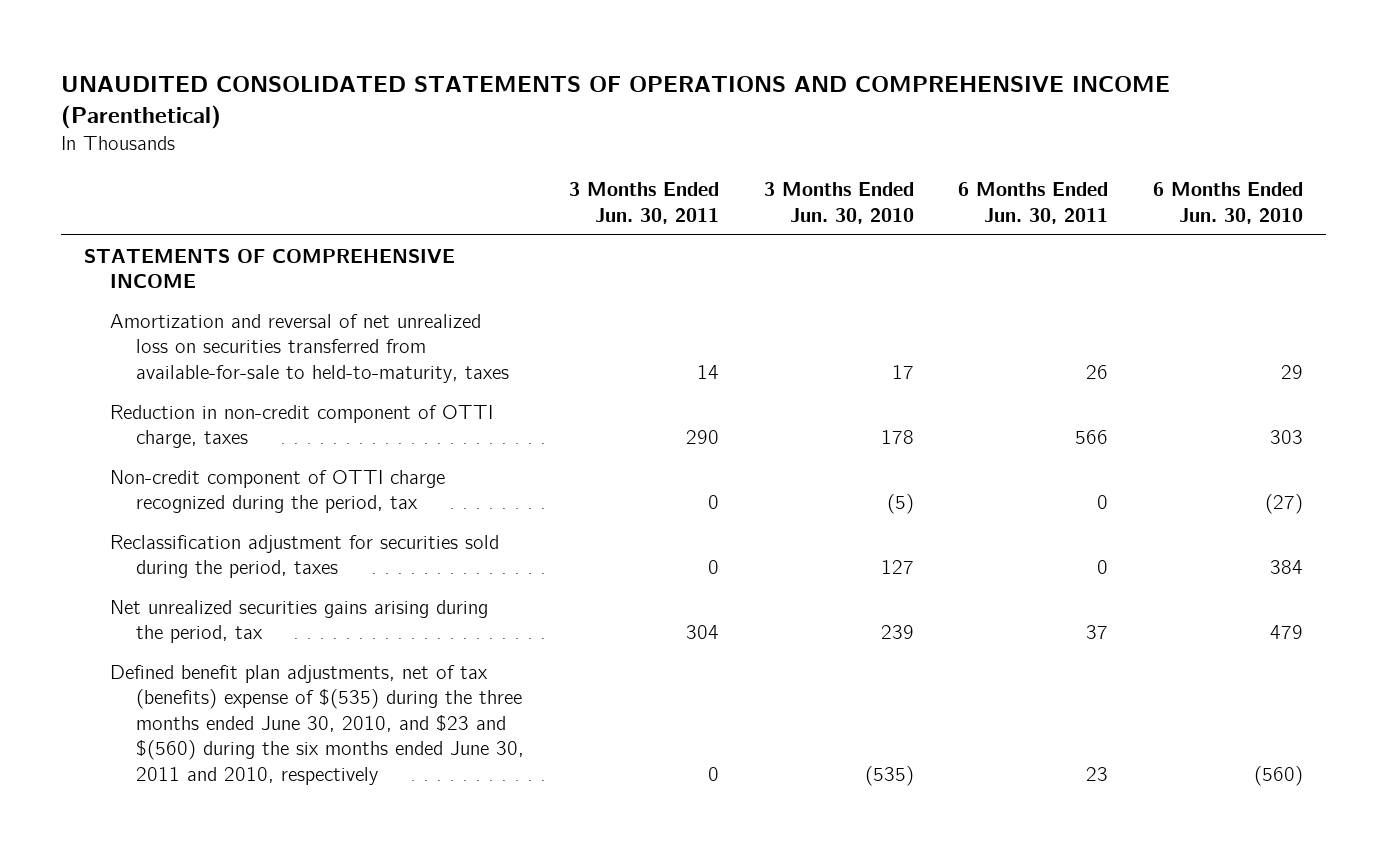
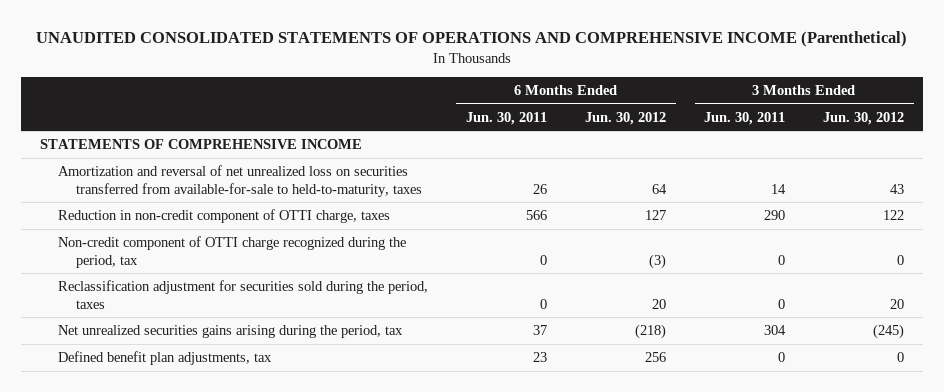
- | 3 Months Ended Jun. 30, 2011 | 3 Months Ended Jun. 30, 2010 | 6 Months Ended Jun. 30, 2011 | 6 Months Ended Jun. 30, 2010
+ | 6 Months Ended Jun. 30, 2011 | 6 Months Ended Jun. 30, 2012 | 3 Months Ended Jun. 30, 2011 | 3 Months Ended Jun. 30, 2012
- Defined benefit plan adjustments, net of tax (benefits) expense of $(535) during the three months ended June 30, 2010, and $23 and $(560) during the six months ended June 30, 2011 and 2010, respectively | 0 | (535) | 23 | (560)
+ Defined benefit plan adjustments, tax | 23 | 256 | 0 | 0

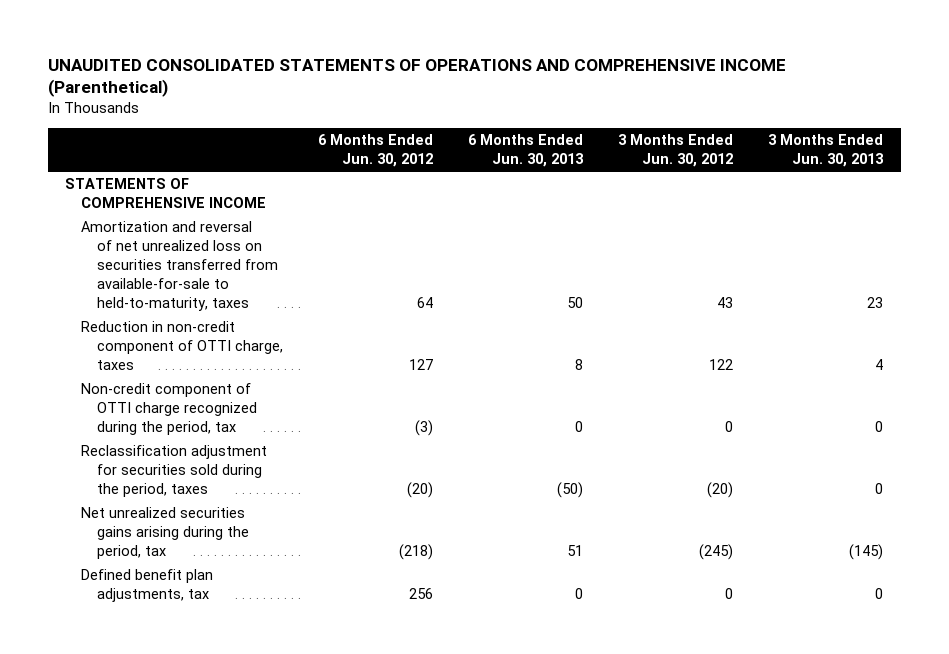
- | 6 Months Ended Jun. 30, 2011 | 6 Months Ended Jun. 30, 2012 | 3 Months Ended Jun. 30, 2011 | 3 Months Ended Jun. 30, 2012
+ | 6 Months Ended Jun. 30, 2012 | 6 Months Ended Jun. 30, 2013 | 3 Months Ended Jun. 30, 2012 | 3 Months Ended Jun. 30, 2013
- Reclassification adjustment for securities sold during the period, taxes | 0 | 20 | 0 | 20
+ Reclassification adjustment for securities sold during the period, taxes | (20) | (50) | (20) | 0

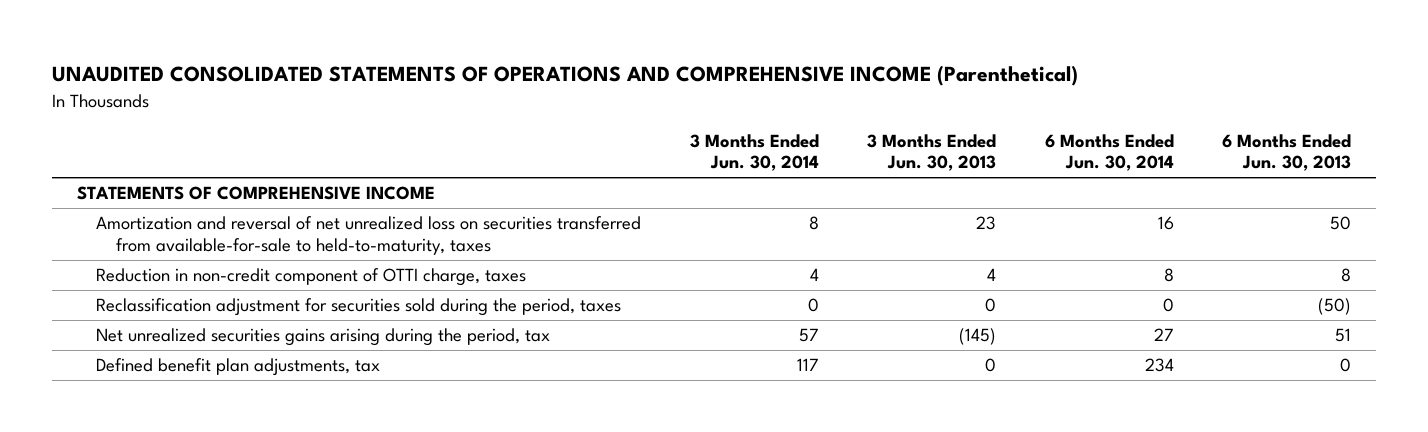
- | 6 Months Ended Jun. 30, 2012 | 6 Months Ended Jun. 30, 2013 | 3 Months Ended Jun. 30, 2012 | 3 Months Ended Jun. 30, 2013
+ | 3 Months Ended Jun. 30, 2014 | 3 Months Ended Jun. 30, 2013 | 6 Months Ended Jun. 30, 2014 | 6 Months Ended Jun. 30, 2013
- Non-credit component of OTTI charge recognized during the period, tax | (3) | 0 | 0 | 0

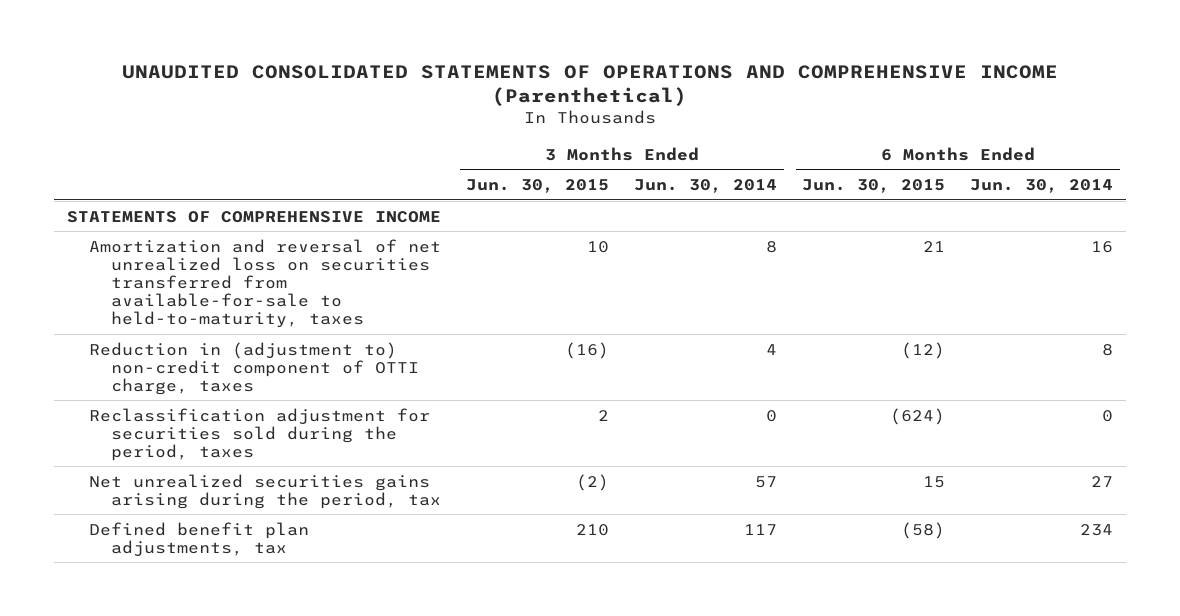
- | 3 Months Ended Jun. 30, 2014 | 3 Months Ended Jun. 30, 2013 | 6 Months Ended Jun. 30, 2014 | 6 Months Ended Jun. 30, 2013
+ | 3 Months Ended Jun. 30, 2015 | 3 Months Ended Jun. 30, 2014 | 6 Months Ended Jun. 30, 2015 | 6 Months Ended Jun. 30, 2014
- Reduction in non-credit component of OTTI charge, taxes | 4 | 4 | 8 | 8
+ Reduction in (adjustment to) non-credit component of OTTI charge, taxes | (16) | 4 | (12) | 8

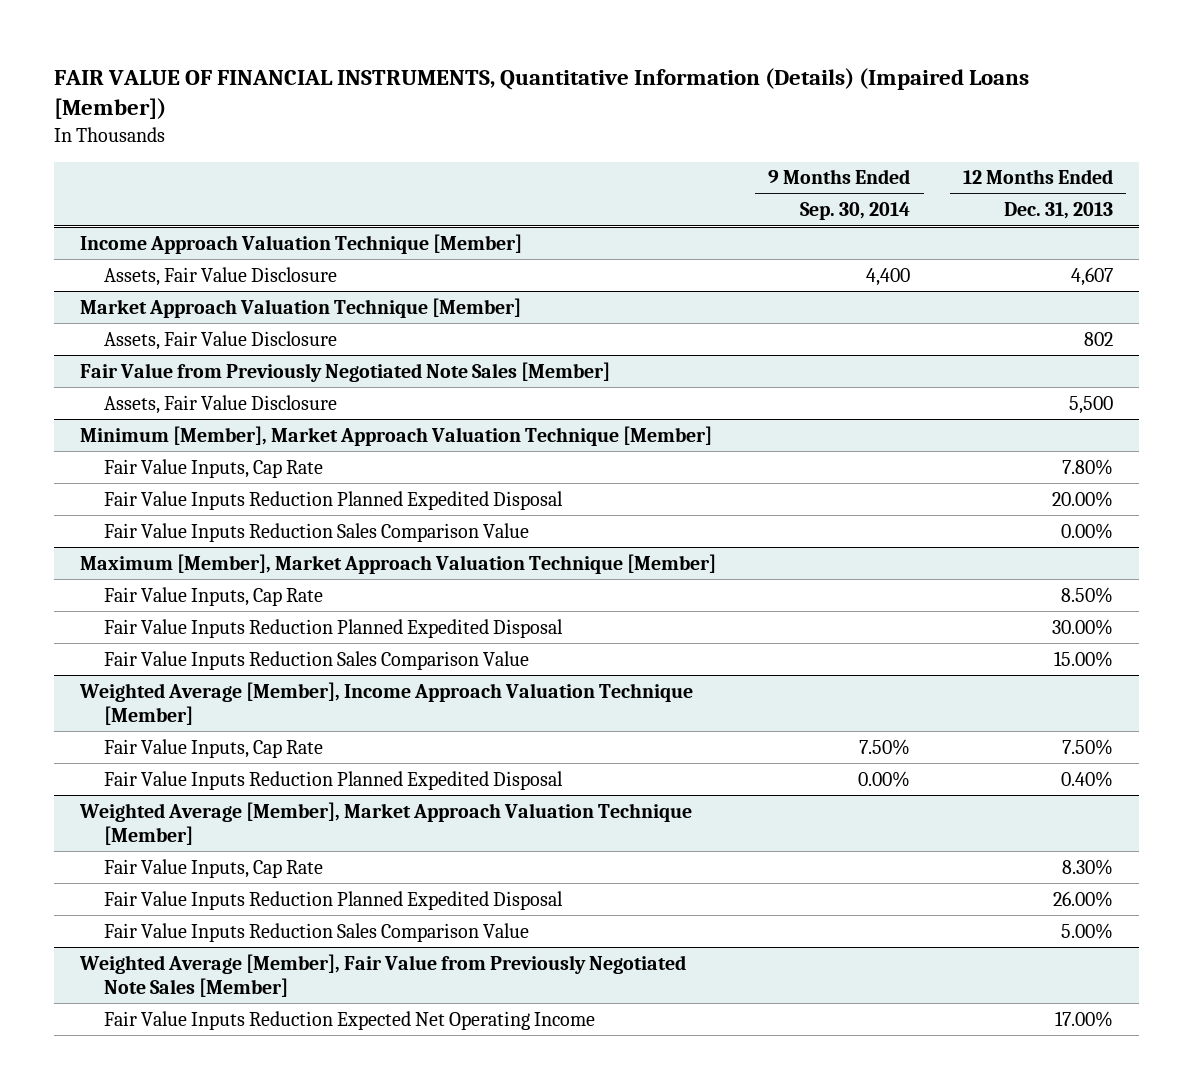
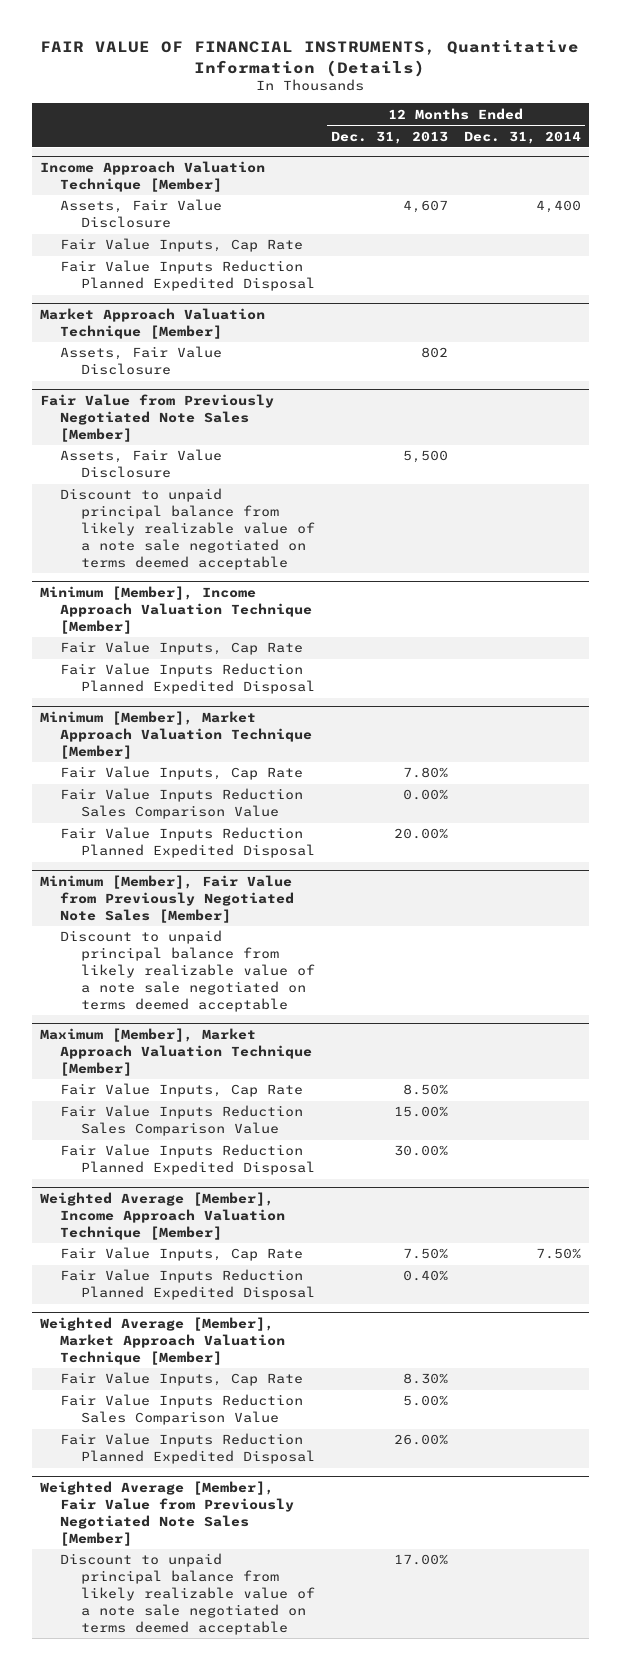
- FAIR VALUE OF FINANCIAL INSTRUMENTS, Quantitative Information (Details) (Impaired Loans [Member])
+ FAIR VALUE OF FINANCIAL INSTRUMENTS, Quantitative Information (Details)
- | 9 Months Ended Sep. 30, 2014 | 12 Months Ended Dec. 31, 2013
+ | 12 Months Ended Dec. 31, 2013 | 12 Months Ended Dec. 31, 2014
@ Income Approach Valuation Technique [Member]
+ Fair Value Inputs, Cap Rate
+ Fair Value Inputs Reduction Planned Expedited Disposal
@ Fair Value from Previously Negotiated Note Sales [Member]
+ Discount to unpaid principal balance from likely realizable value of a note sale negotiated on terms deemed acceptable
+ Minimum [Member], Income Approach Valuation Technique [Member]
+ Fair Value Inputs, Cap Rate
+ Fair Value Inputs Reduction Planned Expedited Disposal
@ Minimum [Member], Market Approach Valuation Technique [Member]
moved down: Fair Value Inputs Reduction Planned Expedited Disposal | 20.00% |
+ Minimum [Member], Fair Value from Previously Negotiated Note Sales [Member]
+ Discount to unpaid principal balance from likely realizable value of a note sale negotiated on terms deemed acceptable
@ Maximum [Member], Market Approach Valuation Technique [Member]
moved down: Fair Value Inputs Reduction Planned Expedited Disposal | 30.00% |
@ Weighted Average [Member], Market Approach Valuation Technique [Member]
moved down: Fair Value Inputs Reduction Planned Expedited Disposal | 26.00% |
@ Weighted Average [Member], Fair Value from Previously Negotiated Note Sales [Member]
- Fair Value Inputs Reduction Expected Net Operating Income | | 17.00%
+ Discount to unpaid principal balance from likely realizable value of a note sale negotiated on terms deemed acceptable | 17.00% |

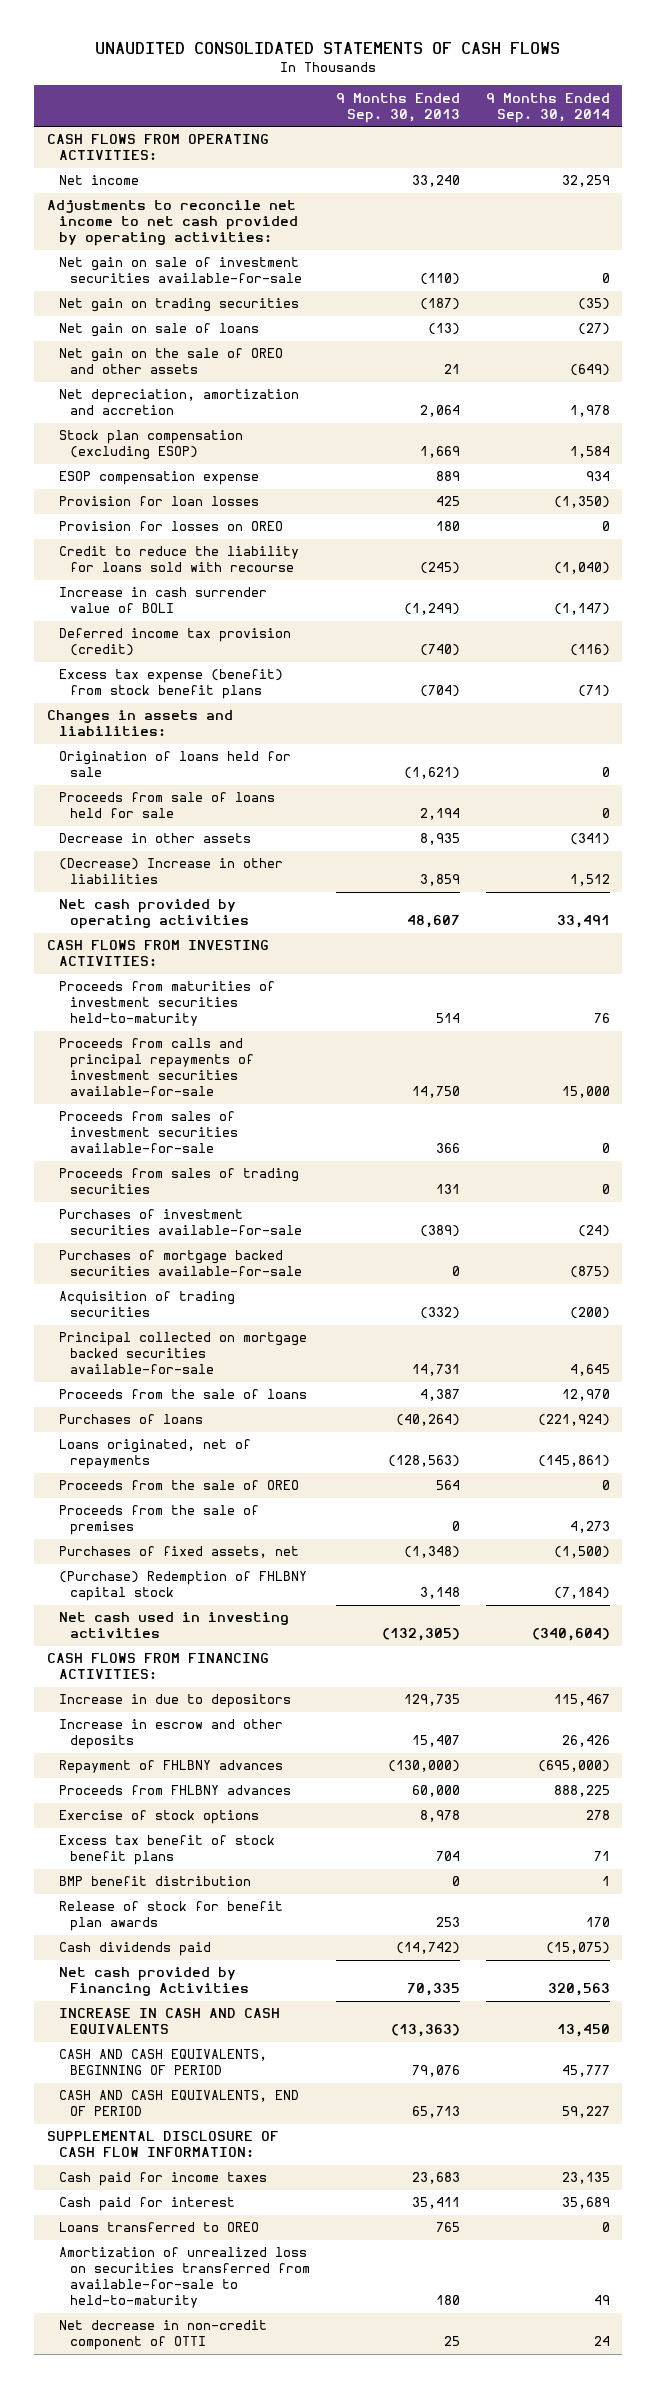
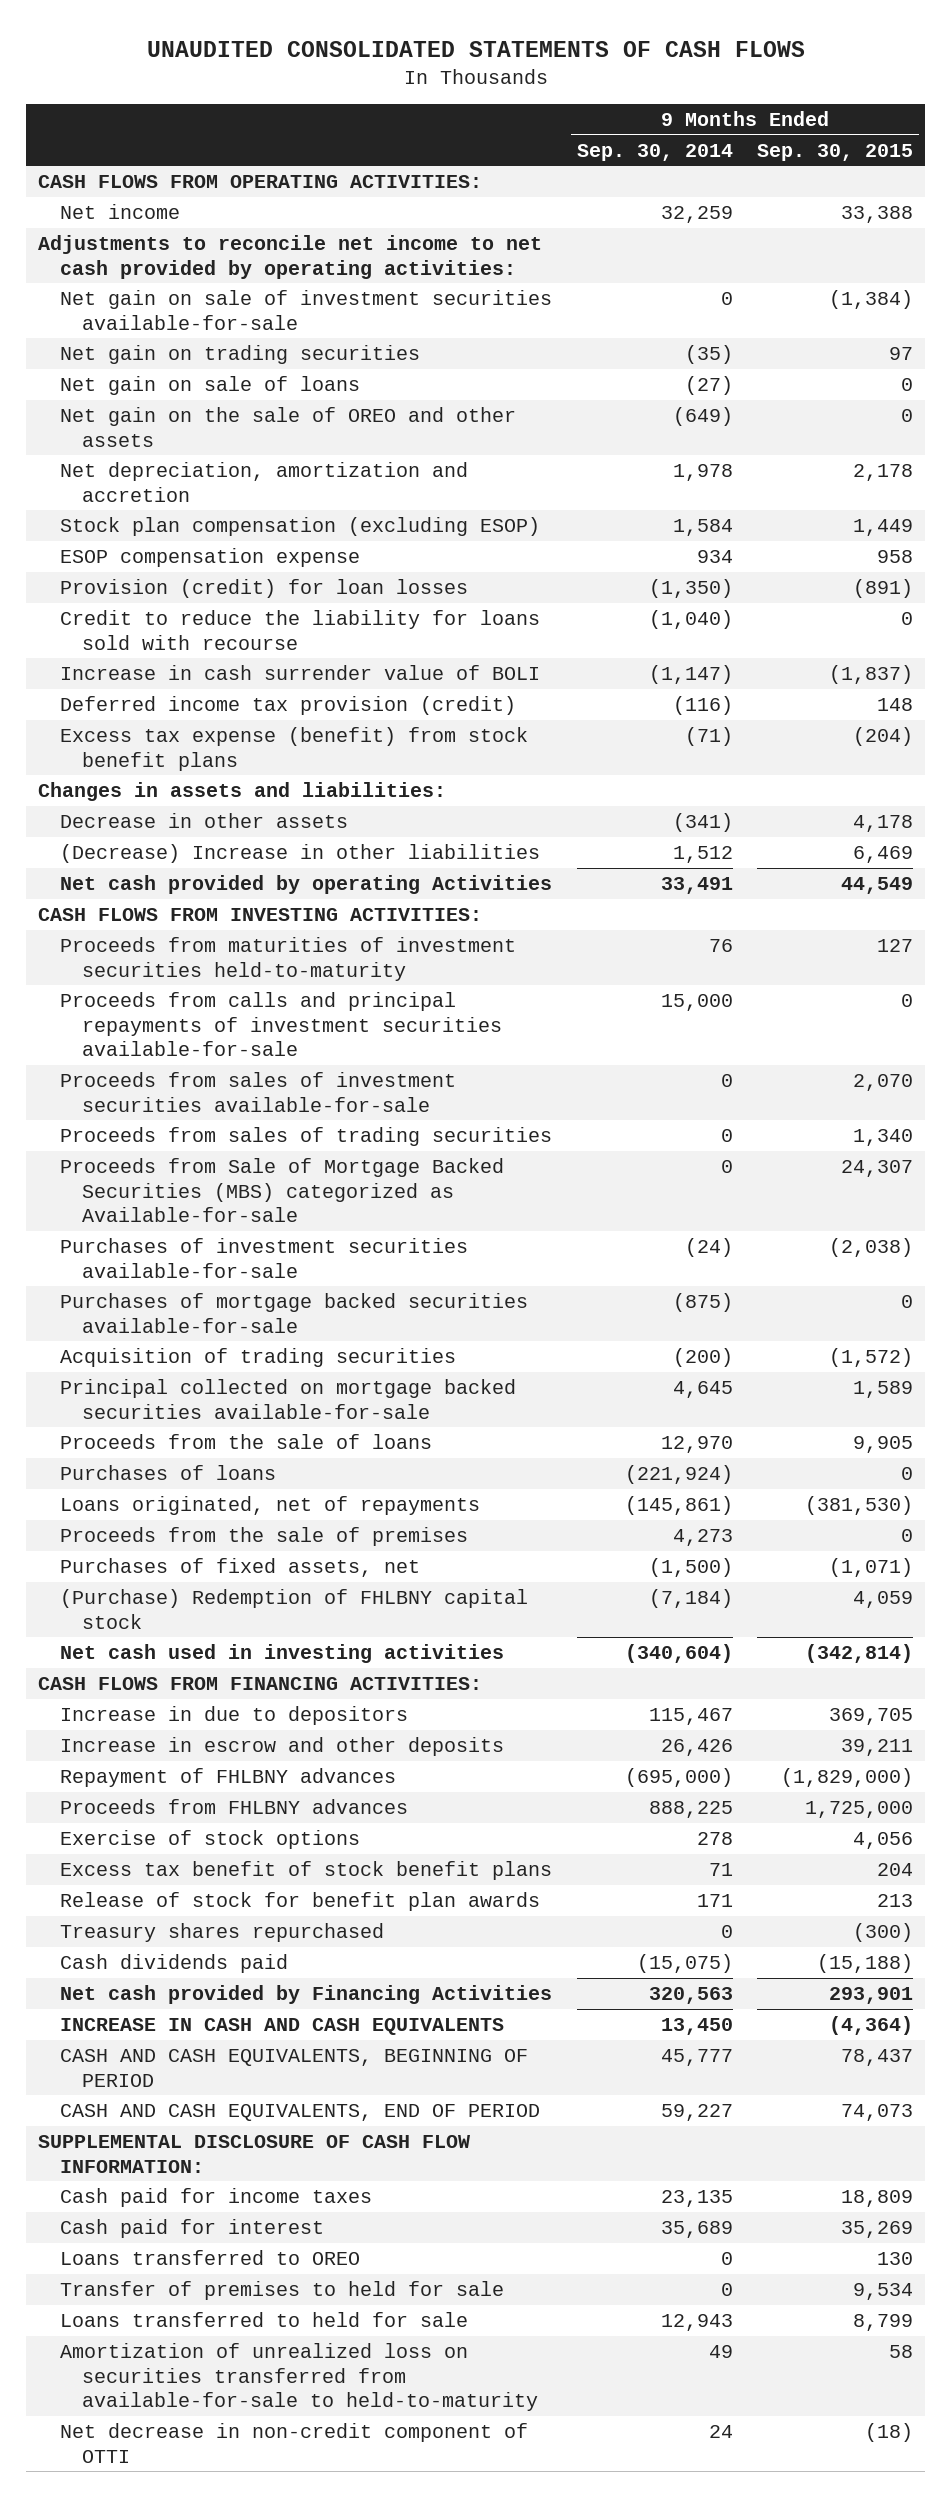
- | 9 Months Ended Sep. 30, 2013 | 9 Months Ended Sep. 30, 2014
+ | 9 Months Ended Sep. 30, 2014 | 9 Months Ended Sep. 30, 2015
- Provision for loan losses | 425 | (1,350)
- Provision for losses on OREO | 180 | 0
+ Provision (credit) for loan losses | (1,350) | (891)
- Origination of loans held for sale | (1,621) | 0
- Proceeds from sale of loans held for sale | 2,194 | 0
- Net cash provided by operating activities | 48,607 | 33,491
+ Net cash provided by operating Activities | 33,491 | 44,549
+ Proceeds from Sale of Mortgage Backed Securities (MBS) categorized as Available-for-sale | 0 | 24,307
- Proceeds from the sale of OREO | 564 | 0
- BMP benefit distribution | 0 | 1
- Release of stock for benefit plan awards | 253 | 170
+ Release of stock for benefit plan awards | 171 | 213
+ Treasury shares repurchased | 0 | (300)
+ Transfer of premises to held for sale | 0 | 9,534
+ Loans transferred to held for sale | 12,943 | 8,799

